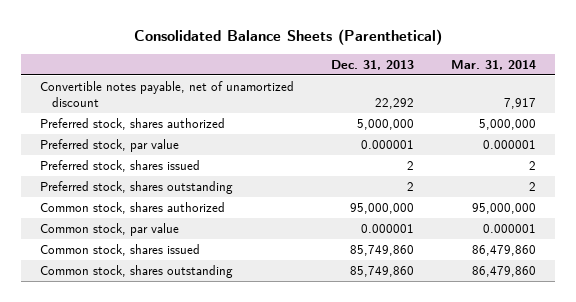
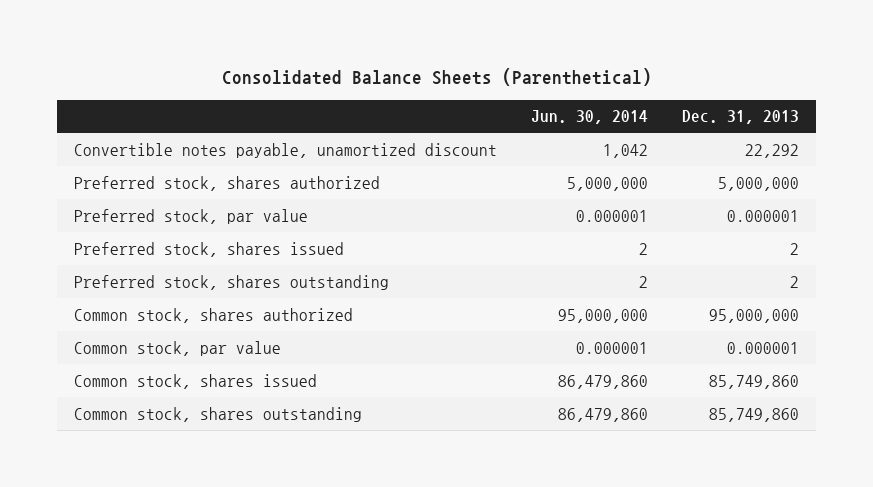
- | Dec. 31, 2013 | Mar. 31, 2014
+ | Jun. 30, 2014 | Dec. 31, 2013
- Convertible notes payable, net of unamortized discount | 22,292 | 7,917
+ Convertible notes payable, unamortized discount | 1,042 | 22,292

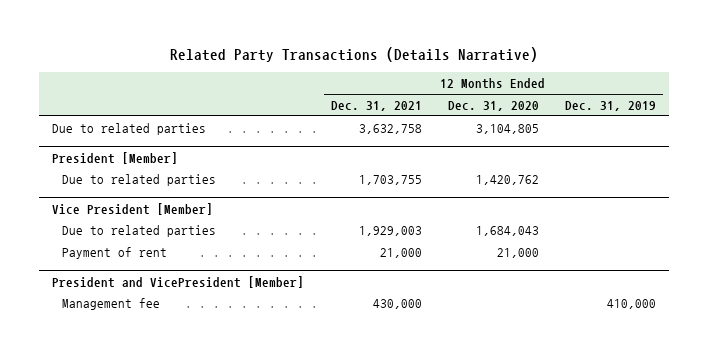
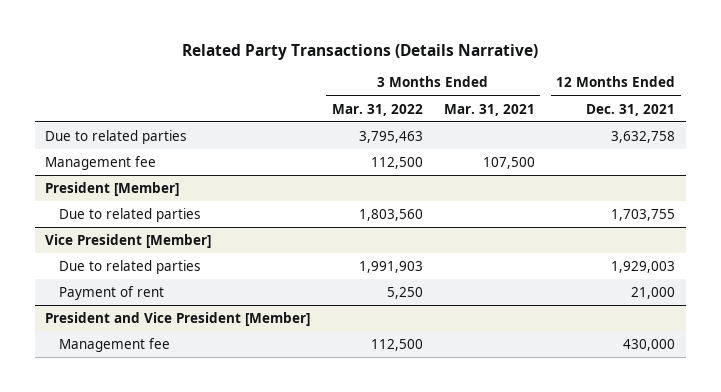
- | 12 Months Ended Dec. 31, 2021 | 12 Months Ended Dec. 31, 2020 | 12 Months Ended Dec. 31, 2019
+ | 3 Months Ended Mar. 31, 2022 | 3 Months Ended Mar. 31, 2021 | 12 Months Ended Dec. 31, 2021
+ Management fee | 112,500 | 107,500 |
- President and VicePresident [Member]
+ President and Vice President [Member]

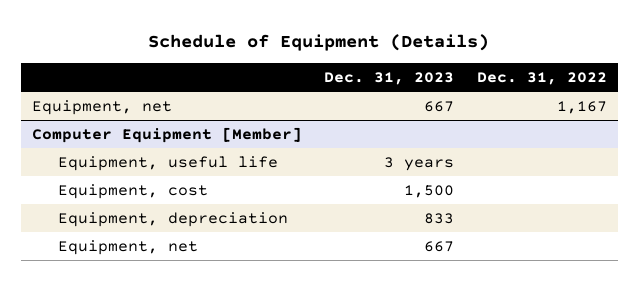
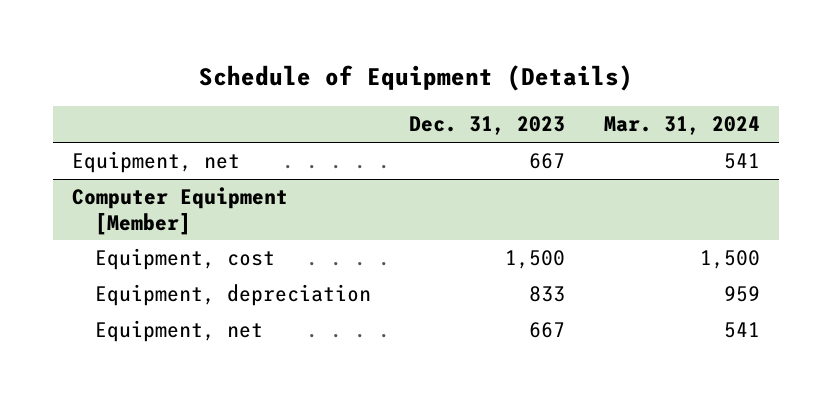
- | Dec. 31, 2023 | Dec. 31, 2022
+ | Dec. 31, 2023 | Mar. 31, 2024
@ Computer Equipment [Member]
- Equipment, useful life | 3 years |

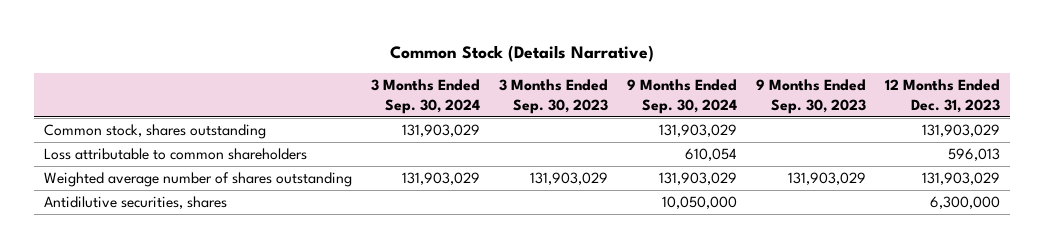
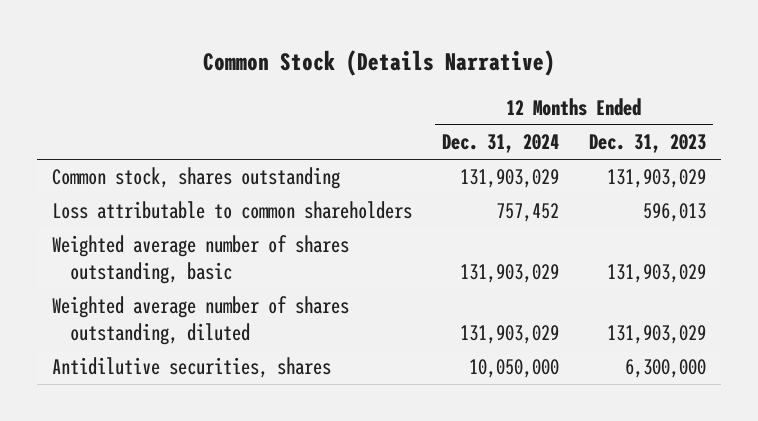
- | 3 Months Ended Sep. 30, 2024 | 3 Months Ended Sep. 30, 2023 | 9 Months Ended Sep. 30, 2024 | 9 Months Ended Sep. 30, 2023 | 12 Months Ended Dec. 31, 2023
+ | 12 Months Ended Dec. 31, 2024 | 12 Months Ended Dec. 31, 2023
- Weighted average number of shares outstanding | 131,903,029 | 131,903,029 | 131,903,029 | 131,903,029 | 131,903,029
+ Weighted average number of shares outstanding, basic | 131,903,029 | 131,903,029
+ Weighted average number of shares outstanding, diluted | 131,903,029 | 131,903,029

